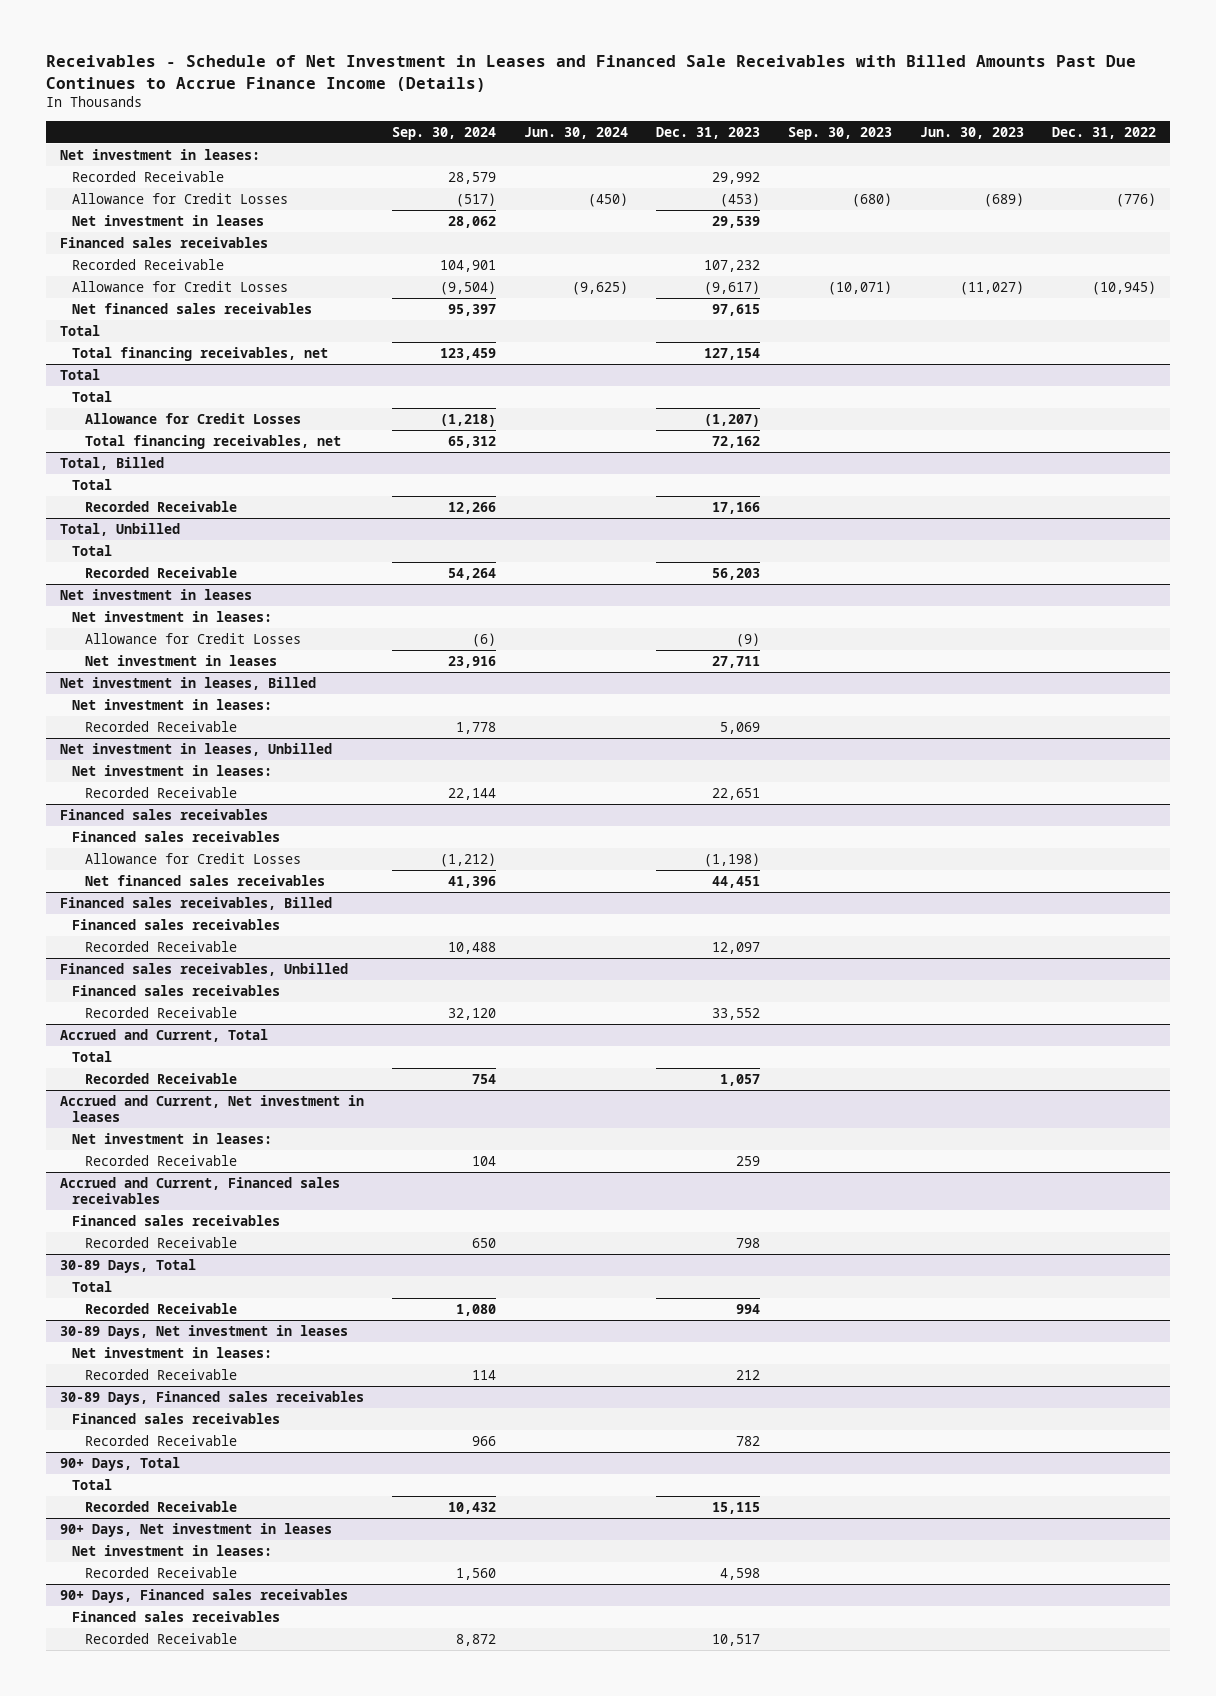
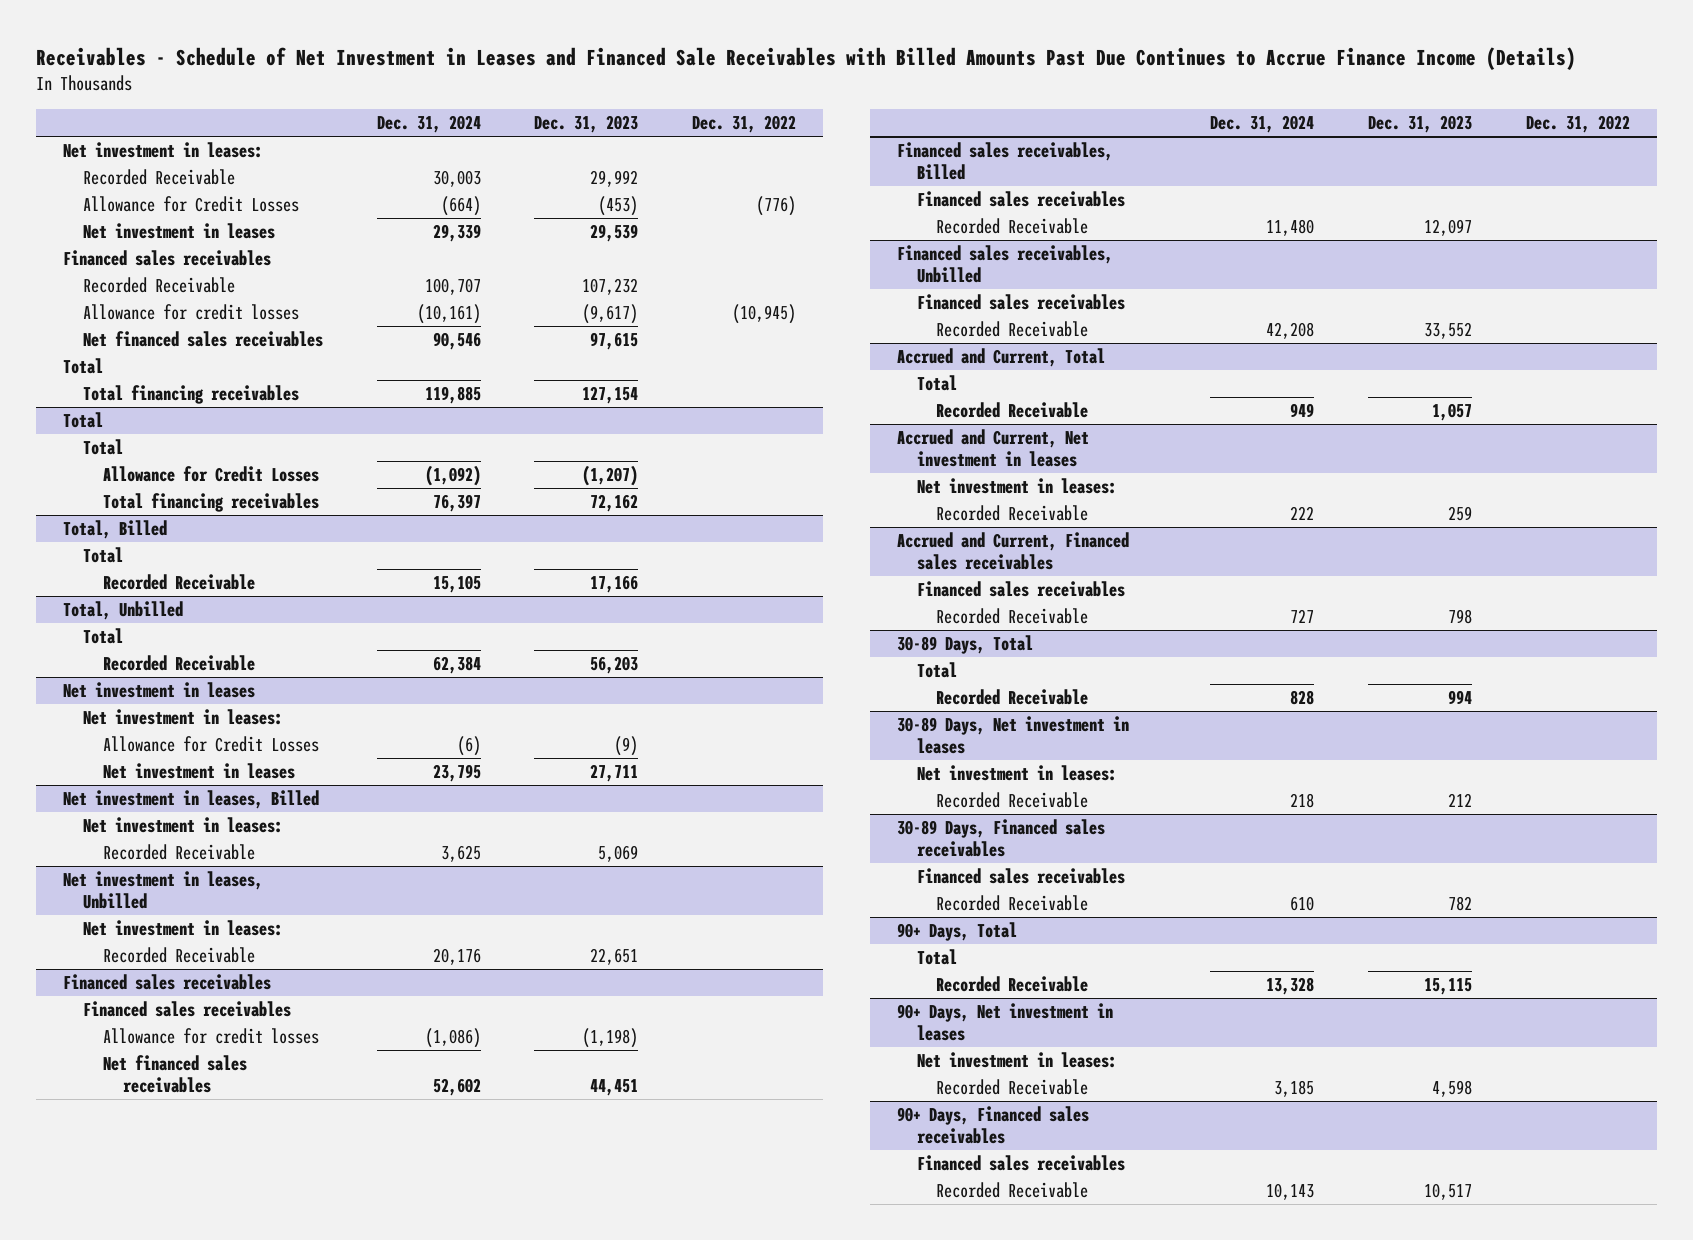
- | Sep. 30, 2024 | Jun. 30, 2024 | Dec. 31, 2023 | Sep. 30, 2023 | Jun. 30, 2023 | Dec. 31, 2022
+ | Dec. 31, 2024 | Dec. 31, 2023 | Dec. 31, 2022
- Allowance for Credit Losses | (9,504) | (9,625) | (9,617) | (10,071) | (11,027) | (10,945)
+ Allowance for credit losses | (10,161) | (9,617) | (10,945)
- Total financing receivables, net | 123,459 | | 127,154 | | |
+ Total financing receivables | 119,885 | 127,154 |
@ Total
- Total financing receivables, net | 65,312 | | 72,162 | | |
+ Total financing receivables | 76,397 | 72,162 |
@ Financed sales receivables
- Allowance for Credit Losses | (1,212) | | (1,198) | | |
+ Allowance for credit losses | (1,086) | (1,198) |

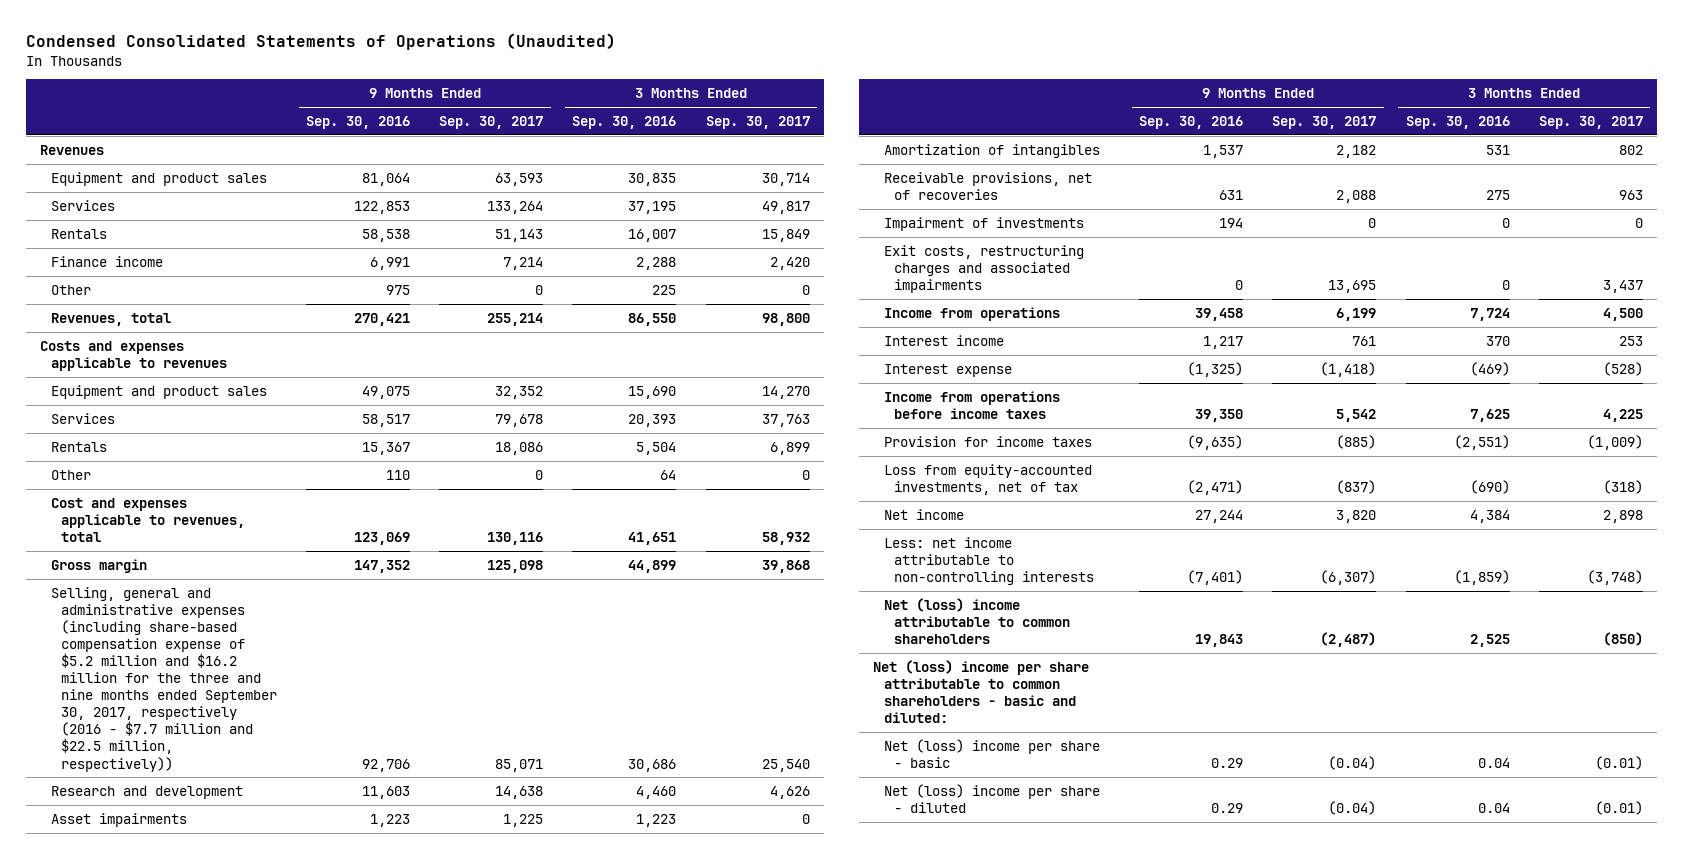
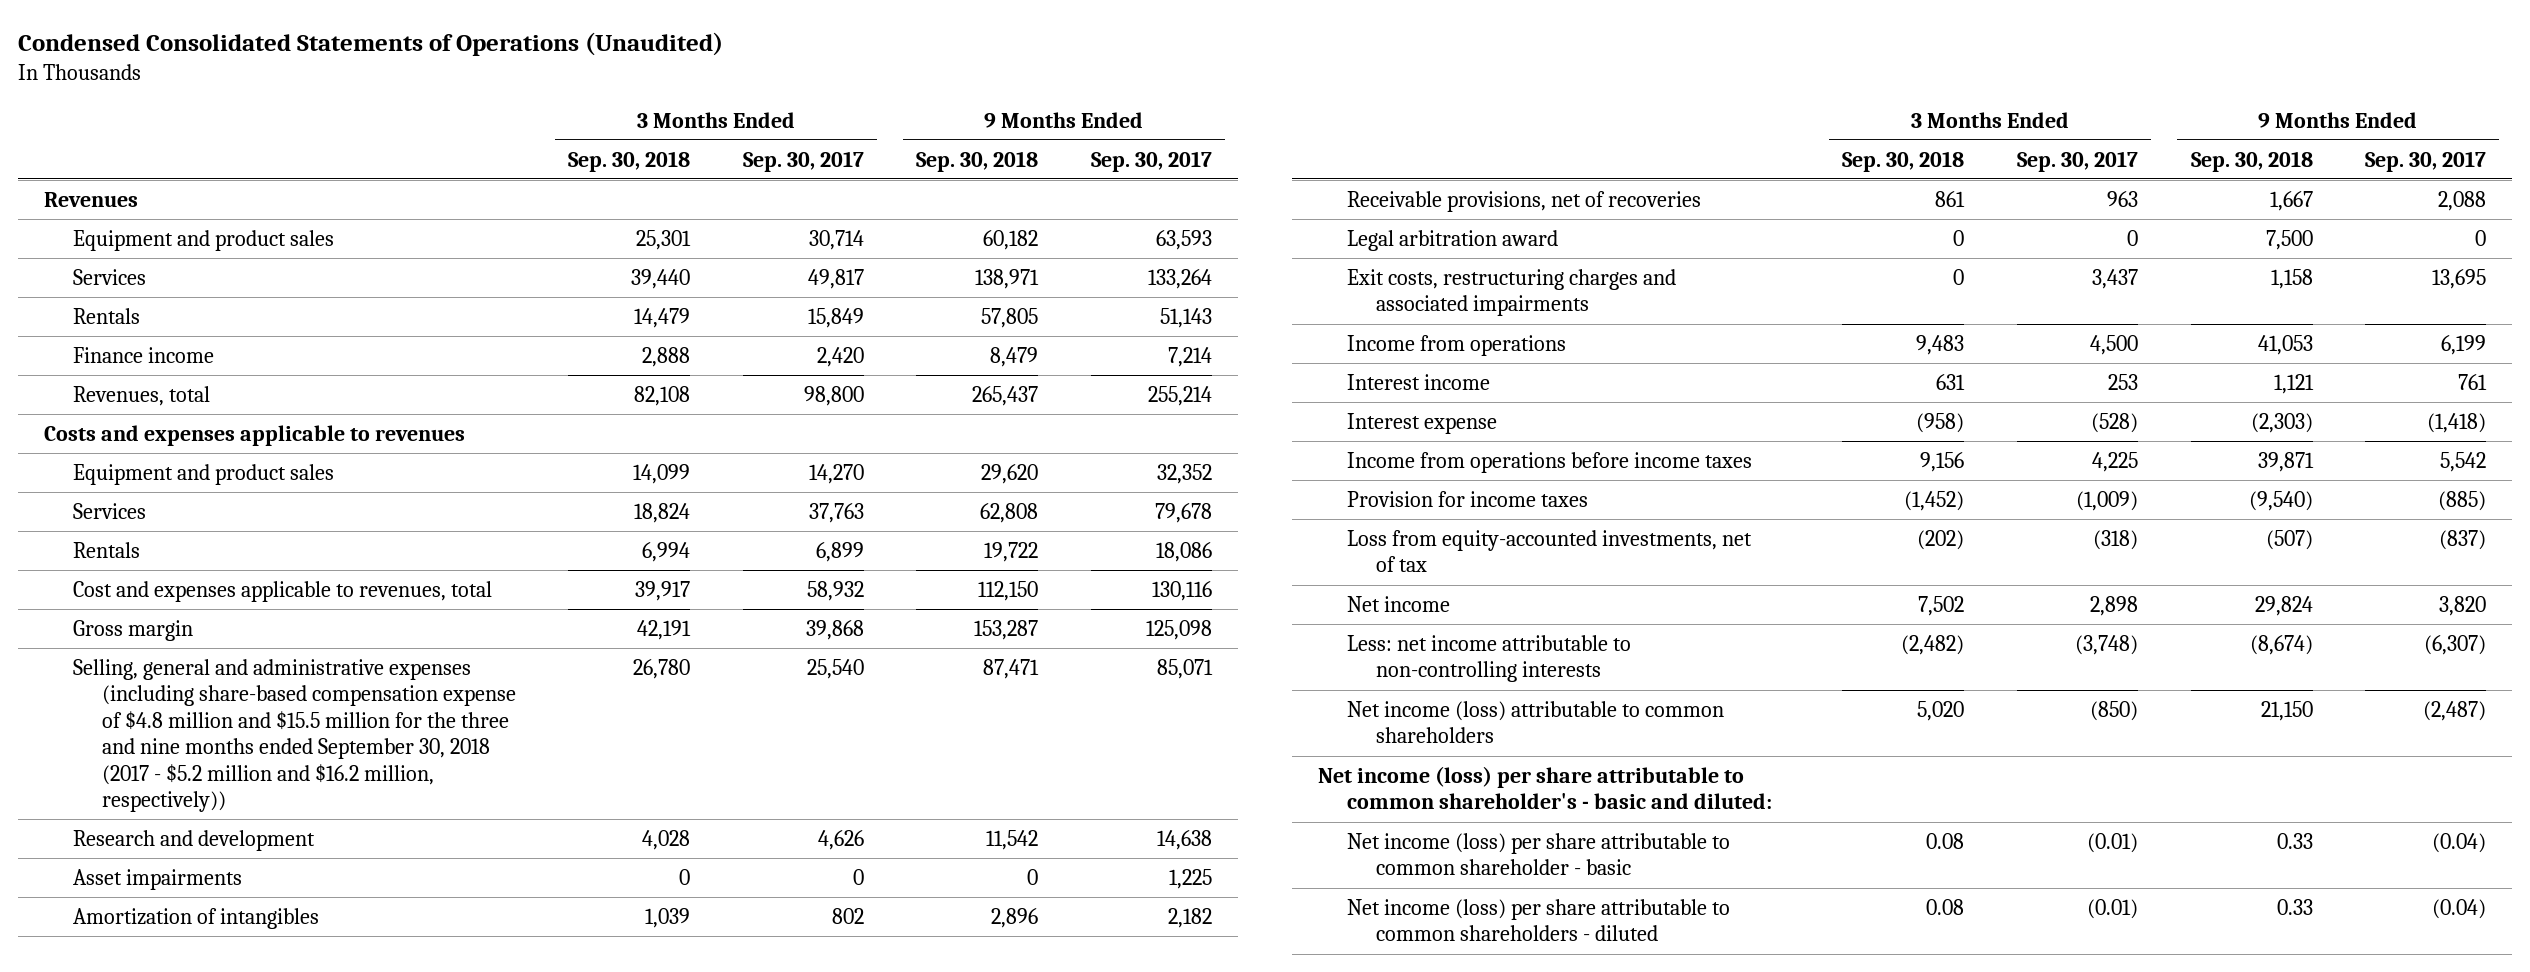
- | 9 Months Ended Sep. 30, 2016 | 9 Months Ended Sep. 30, 2017 | 3 Months Ended Sep. 30, 2016 | 3 Months Ended Sep. 30, 2017
+ | 3 Months Ended Sep. 30, 2018 | 3 Months Ended Sep. 30, 2017 | 9 Months Ended Sep. 30, 2018 | 9 Months Ended Sep. 30, 2017
- Other | 975 | 0 | 225 | 0
- Other | 110 | 0 | 64 | 0
- Selling, general and administrative expenses (including share-based compensation expense of $5.2 million and $16.2 million for the three and nine months ended September 30, 2017, respectively (2016 - $7.7 million and $22.5 million, respectively)) | 92,706 | 85,071 | 30,686 | 25,540
+ Selling, general and administrative expenses (including share-based compensation expense of $4.8 million and $15.5 million for the three and nine months ended September 30, 2018 (2017 - $5.2 million and $16.2 million, respectively)) | 26,780 | 25,540 | 87,471 | 85,071
- Impairment of investments | 194 | 0 | 0 | 0
+ Legal arbitration award | 0 | 0 | 7,500 | 0
- Net (loss) income attributable to common shareholders | 19,843 | (2,487) | 2,525 | (850)
- Net (loss) income per share attributable to common shareholders - basic and diluted:
- Net (loss) income per share - basic | 0.29 | (0.04) | 0.04 | (0.01)
- Net (loss) income per share - diluted | 0.29 | (0.04) | 0.04 | (0.01)
+ Net income (loss) attributable to common shareholders | 5,020 | (850) | 21,150 | (2,487)
+ Net income (loss) per share attributable to common shareholder's - basic and diluted:
+ Net income (loss) per share attributable to common shareholder - basic | 0.08 | (0.01) | 0.33 | (0.04)
+ Net income (loss) per share attributable to common shareholders - diluted | 0.08 | (0.01) | 0.33 | (0.04)

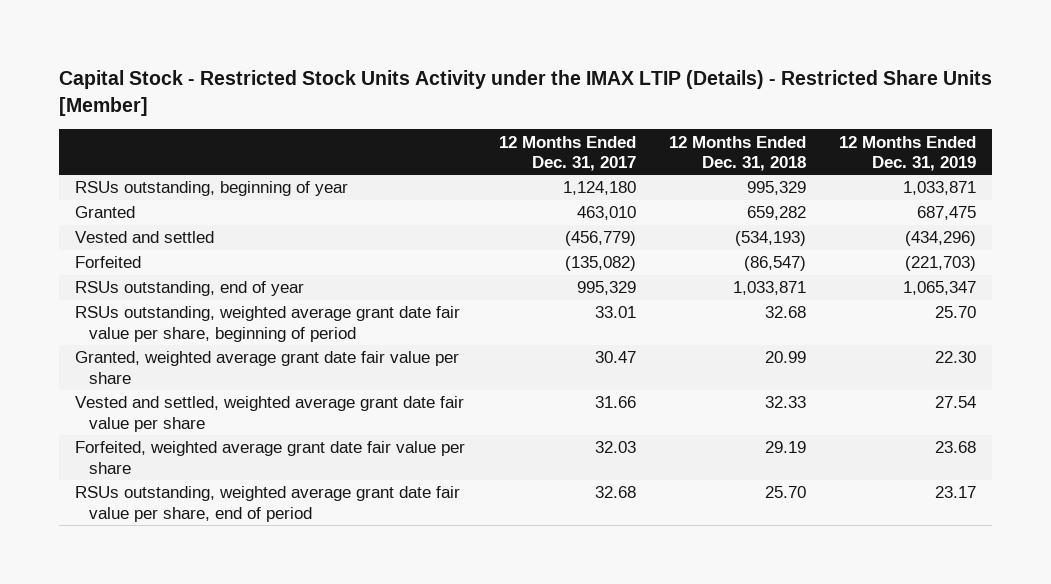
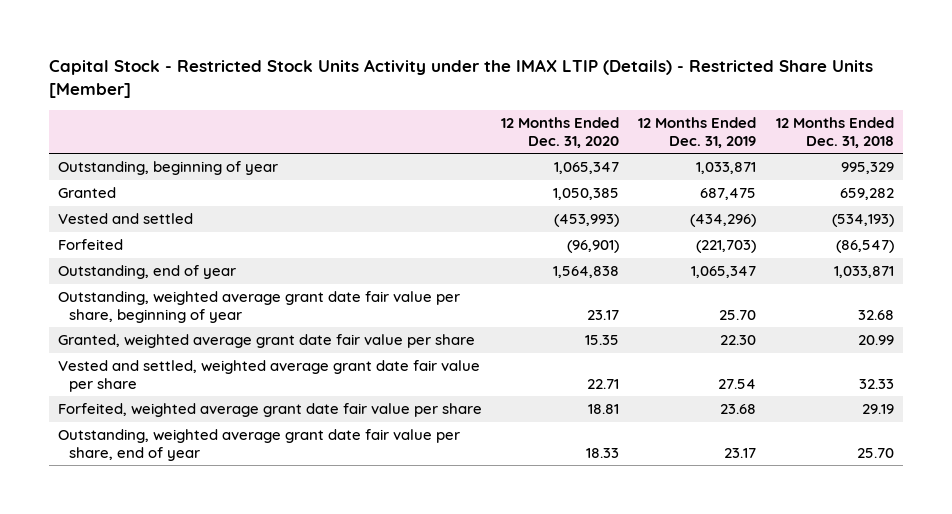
- | 12 Months Ended Dec. 31, 2017 | 12 Months Ended Dec. 31, 2018 | 12 Months Ended Dec. 31, 2019
+ | 12 Months Ended Dec. 31, 2020 | 12 Months Ended Dec. 31, 2019 | 12 Months Ended Dec. 31, 2018
- RSUs outstanding, beginning of year | 1,124,180 | 995,329 | 1,033,871
+ Outstanding, beginning of year | 1,065,347 | 1,033,871 | 995,329
- RSUs outstanding, end of year | 995,329 | 1,033,871 | 1,065,347
- RSUs outstanding, weighted average grant date fair value per share, beginning of period | 33.01 | 32.68 | 25.70
+ Outstanding, end of year | 1,564,838 | 1,065,347 | 1,033,871
+ Outstanding, weighted average grant date fair value per share, beginning of year | 23.17 | 25.70 | 32.68
- RSUs outstanding, weighted average grant date fair value per share, end of period | 32.68 | 25.70 | 23.17
+ Outstanding, weighted average grant date fair value per share, end of year | 18.33 | 23.17 | 25.70

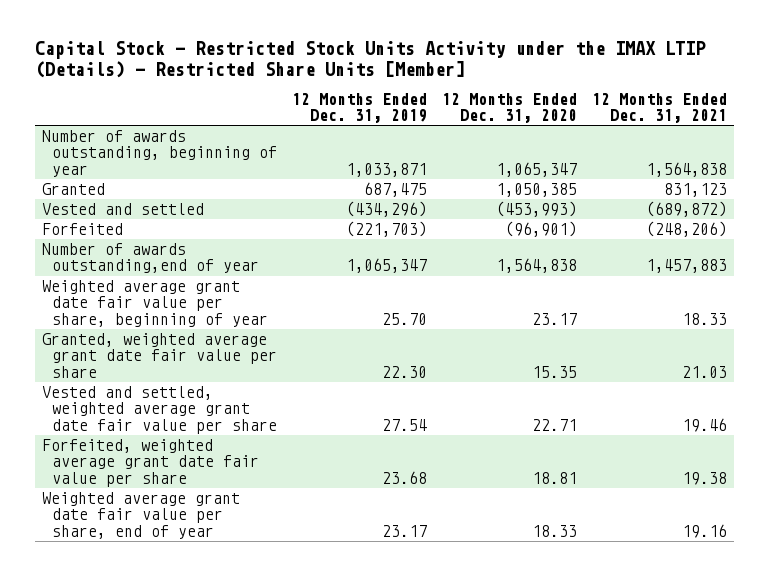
- | 12 Months Ended Dec. 31, 2020 | 12 Months Ended Dec. 31, 2019 | 12 Months Ended Dec. 31, 2018
+ | 12 Months Ended Dec. 31, 2019 | 12 Months Ended Dec. 31, 2020 | 12 Months Ended Dec. 31, 2021
- Outstanding, beginning of year | 1,065,347 | 1,033,871 | 995,329
+ Number of awards outstanding, beginning of year | 1,033,871 | 1,065,347 | 1,564,838
- Outstanding, end of year | 1,564,838 | 1,065,347 | 1,033,871
- Outstanding, weighted average grant date fair value per share, beginning of year | 23.17 | 25.70 | 32.68
+ Number of awards outstanding,end of year | 1,065,347 | 1,564,838 | 1,457,883
+ Weighted average grant date fair value per share, beginning of year | 25.70 | 23.17 | 18.33
- Outstanding, weighted average grant date fair value per share, end of year | 18.33 | 23.17 | 25.70
+ Weighted average grant date fair value per share, end of year | 23.17 | 18.33 | 19.16

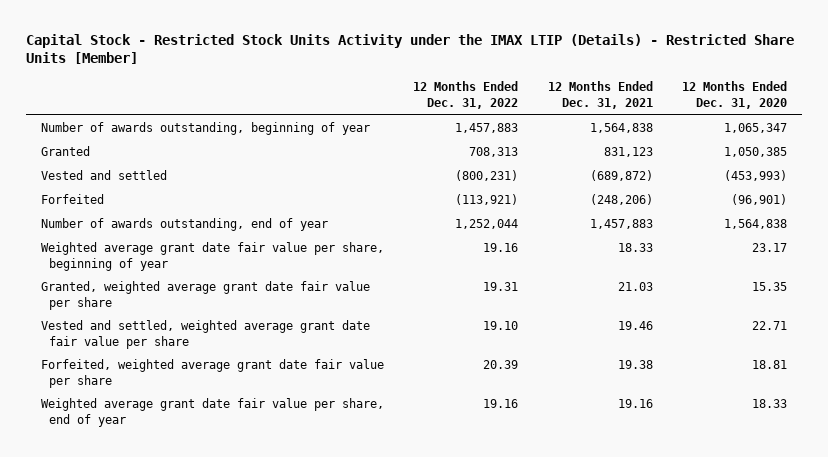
- | 12 Months Ended Dec. 31, 2019 | 12 Months Ended Dec. 31, 2020 | 12 Months Ended Dec. 31, 2021
+ | 12 Months Ended Dec. 31, 2022 | 12 Months Ended Dec. 31, 2021 | 12 Months Ended Dec. 31, 2020
- Number of awards outstanding,end of year | 1,065,347 | 1,564,838 | 1,457,883
+ Number of awards outstanding, end of year | 1,252,044 | 1,457,883 | 1,564,838

